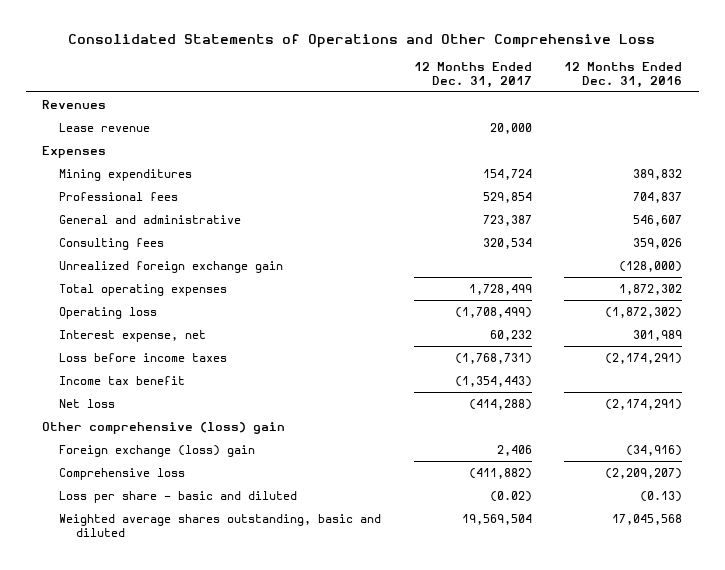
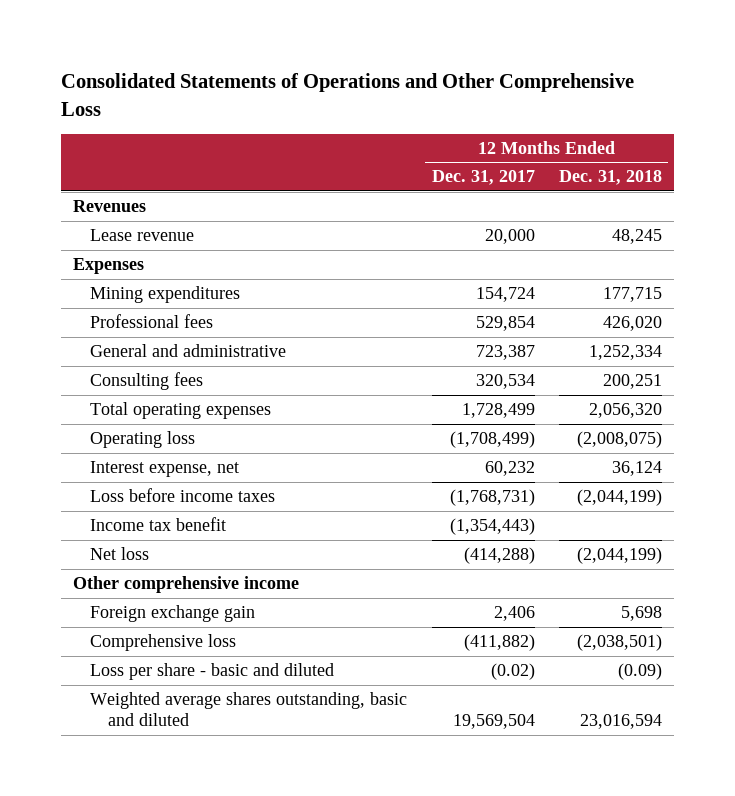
- | 12 Months Ended Dec. 31, 2017 | 12 Months Ended Dec. 31, 2016
+ | 12 Months Ended Dec. 31, 2017 | 12 Months Ended Dec. 31, 2018
- Unrealized foreign exchange gain | | (128,000)
- Other comprehensive (loss) gain
- Foreign exchange (loss) gain | 2,406 | (34,916)
+ Other comprehensive income
+ Foreign exchange gain | 2,406 | 5,698

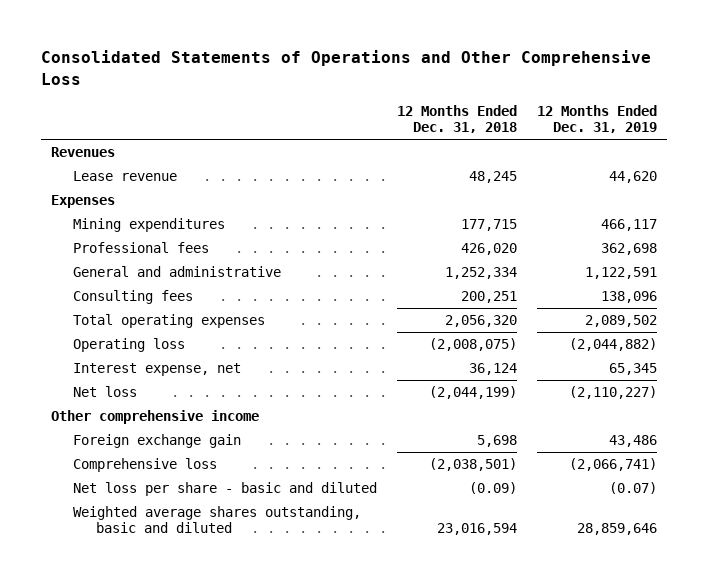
- | 12 Months Ended Dec. 31, 2017 | 12 Months Ended Dec. 31, 2018
+ | 12 Months Ended Dec. 31, 2018 | 12 Months Ended Dec. 31, 2019
- Loss before income taxes | (1,768,731) | (2,044,199)
- Income tax benefit | (1,354,443) |
- Loss per share - basic and diluted | (0.02) | (0.09)
+ Net loss per share - basic and diluted | (0.09) | (0.07)

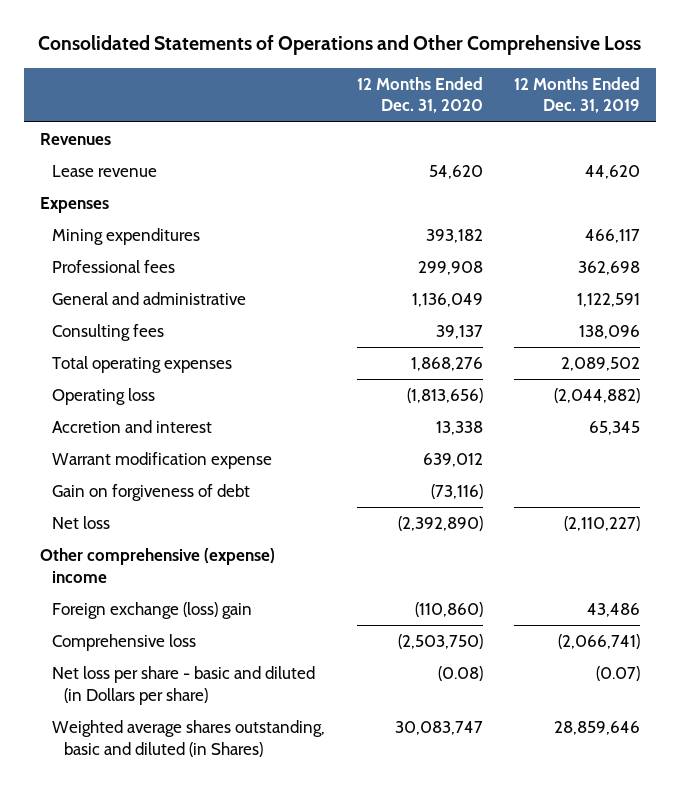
- | 12 Months Ended Dec. 31, 2018 | 12 Months Ended Dec. 31, 2019
+ | 12 Months Ended Dec. 31, 2020 | 12 Months Ended Dec. 31, 2019
- Interest expense, net | 36,124 | 65,345
+ Accretion and interest | 13,338 | 65,345
+ Warrant modification expense | 639,012 |
+ Gain on forgiveness of debt | (73,116) |
- Other comprehensive income
- Foreign exchange gain | 5,698 | 43,486
+ Other comprehensive (expense) income
+ Foreign exchange (loss) gain | (110,860) | 43,486
- Net loss per share - basic and diluted | (0.09) | (0.07)
- Weighted average shares outstanding, basic and diluted | 23,016,594 | 28,859,646
+ Net loss per share - basic and diluted (in Dollars per share) | (0.08) | (0.07)
+ Weighted average shares outstanding, basic and diluted (in Shares) | 30,083,747 | 28,859,646

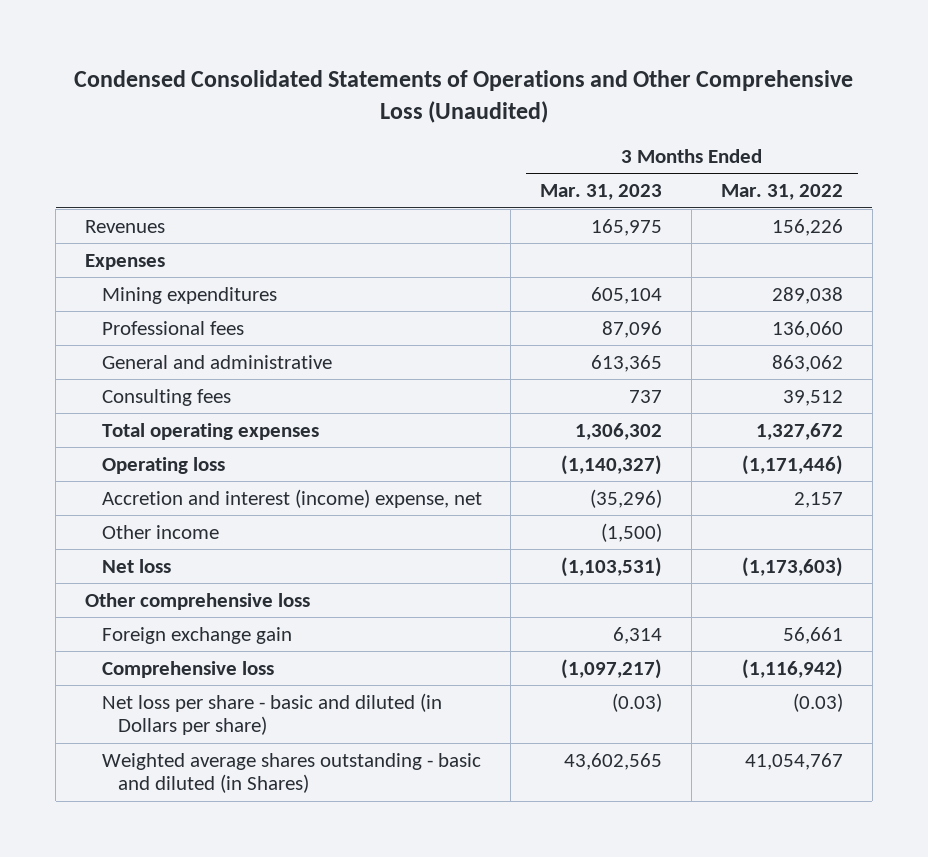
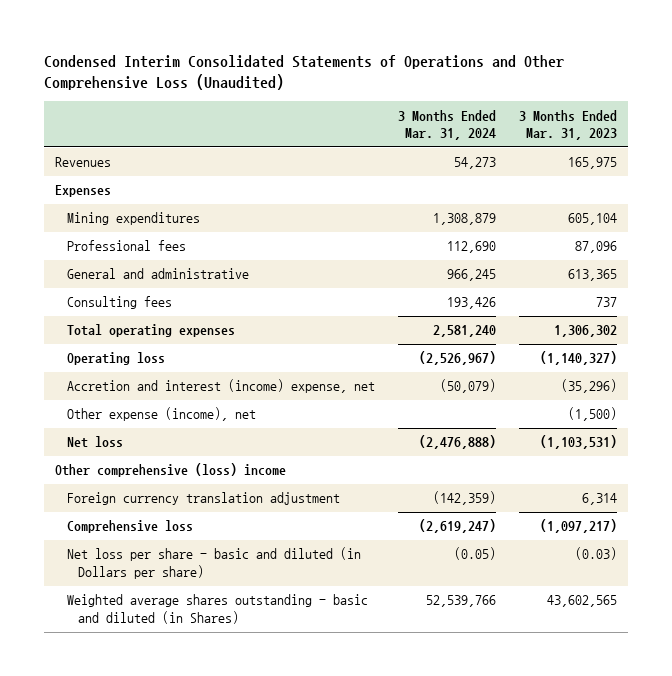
- Condensed Consolidated Statements of Operations and Other Comprehensive Loss (Unaudited)
+ Condensed Interim Consolidated Statements of Operations and Other Comprehensive Loss (Unaudited)
- | 3 Months Ended Mar. 31, 2023 | 3 Months Ended Mar. 31, 2022
+ | 3 Months Ended Mar. 31, 2024 | 3 Months Ended Mar. 31, 2023
- Other income | (1,500) |
+ Other expense (income), net | | (1,500)
- Other comprehensive loss
- Foreign exchange gain | 6,314 | 56,661
+ Other comprehensive (loss) income
+ Foreign currency translation adjustment | (142,359) | 6,314

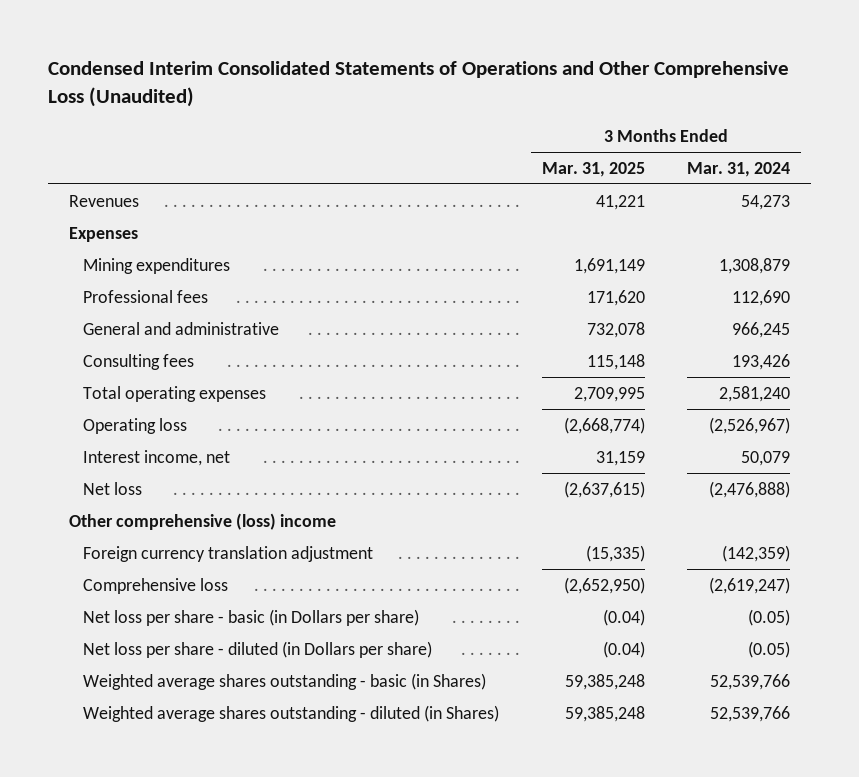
- | 3 Months Ended Mar. 31, 2024 | 3 Months Ended Mar. 31, 2023
+ | 3 Months Ended Mar. 31, 2025 | 3 Months Ended Mar. 31, 2024
- Accretion and interest (income) expense, net | (50,079) | (35,296)
- Other expense (income), net | | (1,500)
+ Interest income, net | 31,159 | 50,079
- Net loss per share - basic and diluted (in Dollars per share) | (0.05) | (0.03)
- Weighted average shares outstanding - basic and diluted (in Shares) | 52,539,766 | 43,602,565
+ Net loss per share - basic (in Dollars per share) | (0.04) | (0.05)
+ Net loss per share - diluted (in Dollars per share) | (0.04) | (0.05)
+ Weighted average shares outstanding - basic (in Shares) | 59,385,248 | 52,539,766
+ Weighted average shares outstanding - diluted (in Shares) | 59,385,248 | 52,539,766

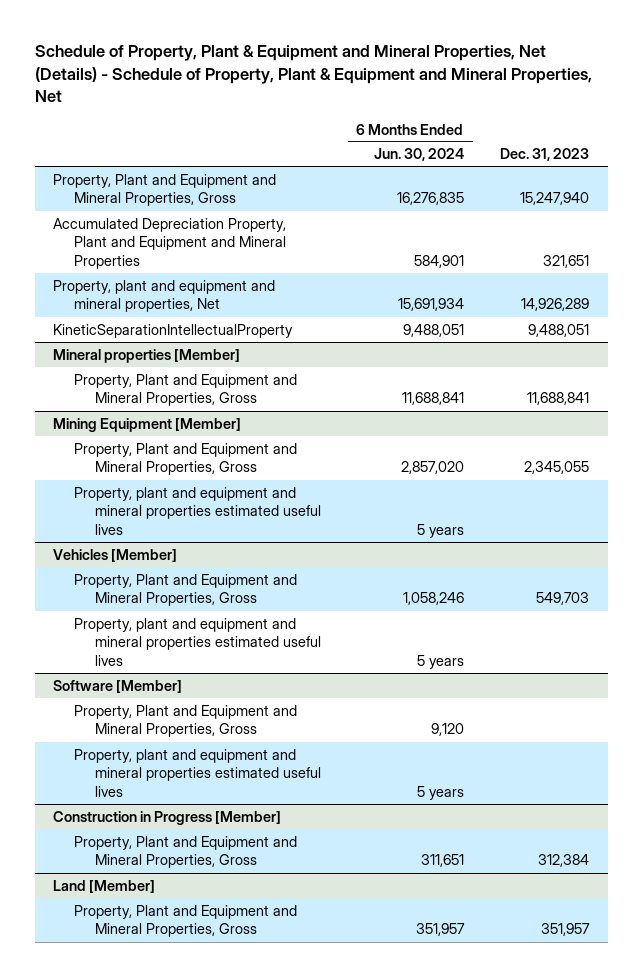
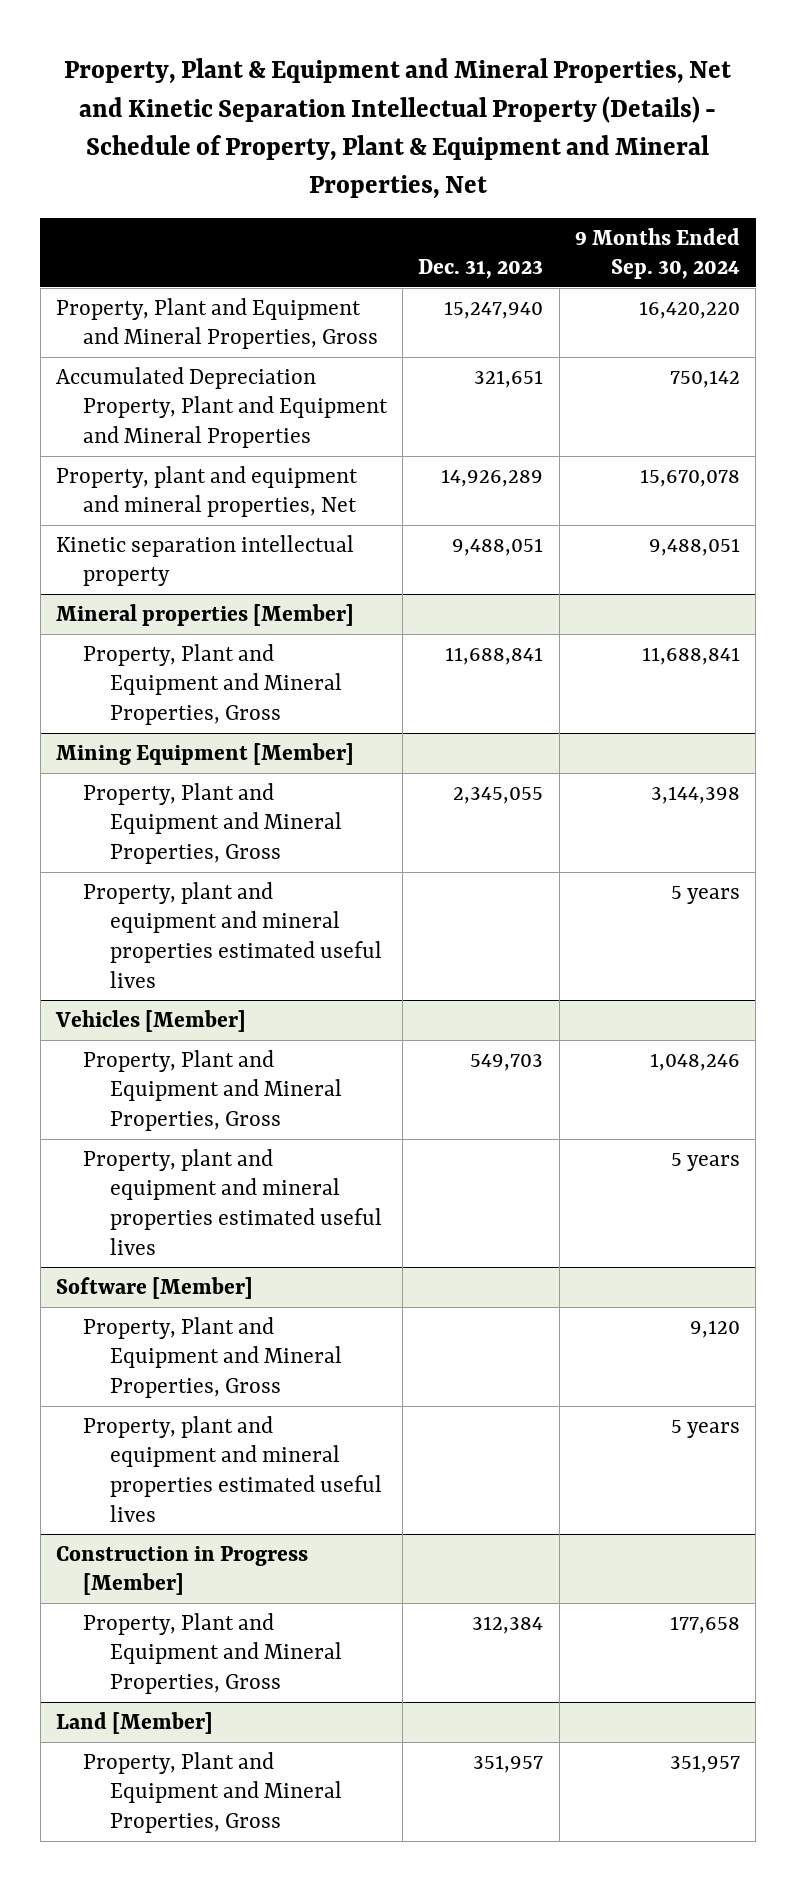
- Schedule of Property, Plant & Equipment and Mineral Properties, Net (Details) - Schedule of Property, Plant & Equipment and Mineral Properties, Net
+ Property, Plant & Equipment and Mineral Properties, Net and Kinetic Separation Intellectual Property (Details) - Schedule of Property, Plant & Equipment and Mineral Properties, Net
- | 6 Months Ended Jun. 30, 2024 | Dec. 31, 2023
+ | Dec. 31, 2023 | 9 Months Ended Sep. 30, 2024
- KineticSeparationIntellectualProperty | 9,488,051 | 9,488,051
+ Kinetic separation intellectual property | 9,488,051 | 9,488,051

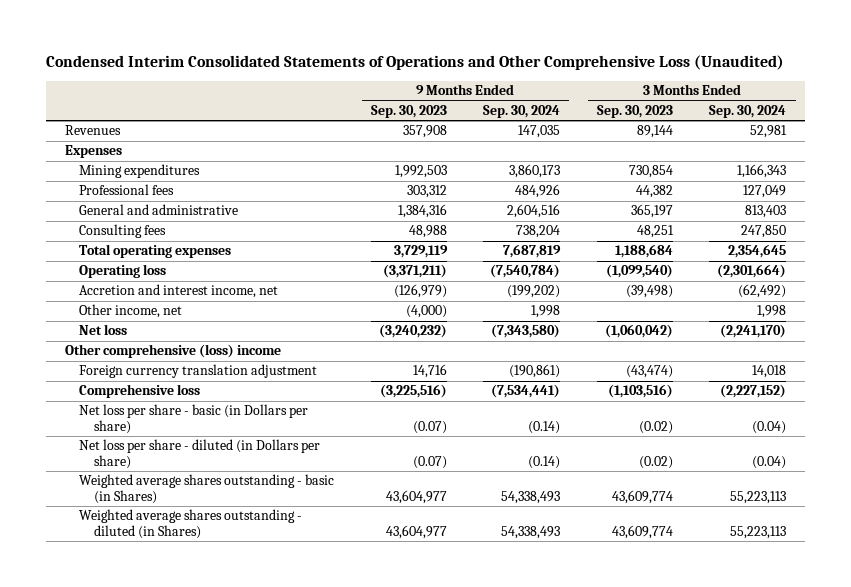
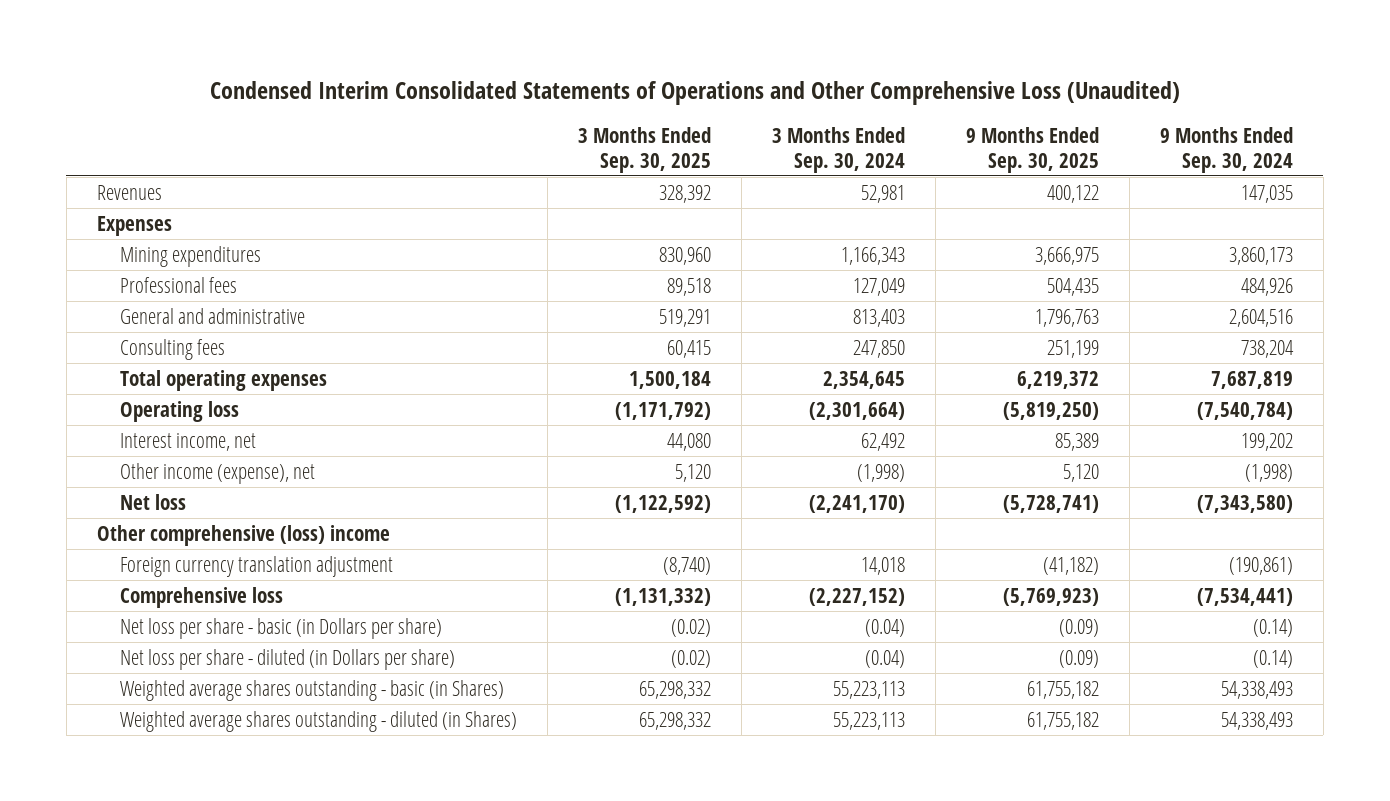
- | 9 Months Ended Sep. 30, 2023 | 9 Months Ended Sep. 30, 2024 | 3 Months Ended Sep. 30, 2023 | 3 Months Ended Sep. 30, 2024
+ | 3 Months Ended Sep. 30, 2025 | 3 Months Ended Sep. 30, 2024 | 9 Months Ended Sep. 30, 2025 | 9 Months Ended Sep. 30, 2024
- Accretion and interest income, net | (126,979) | (199,202) | (39,498) | (62,492)
- Other income, net | (4,000) | 1,998 | | 1,998
+ Interest income, net | 44,080 | 62,492 | 85,389 | 199,202
+ Other income (expense), net | 5,120 | (1,998) | 5,120 | (1,998)

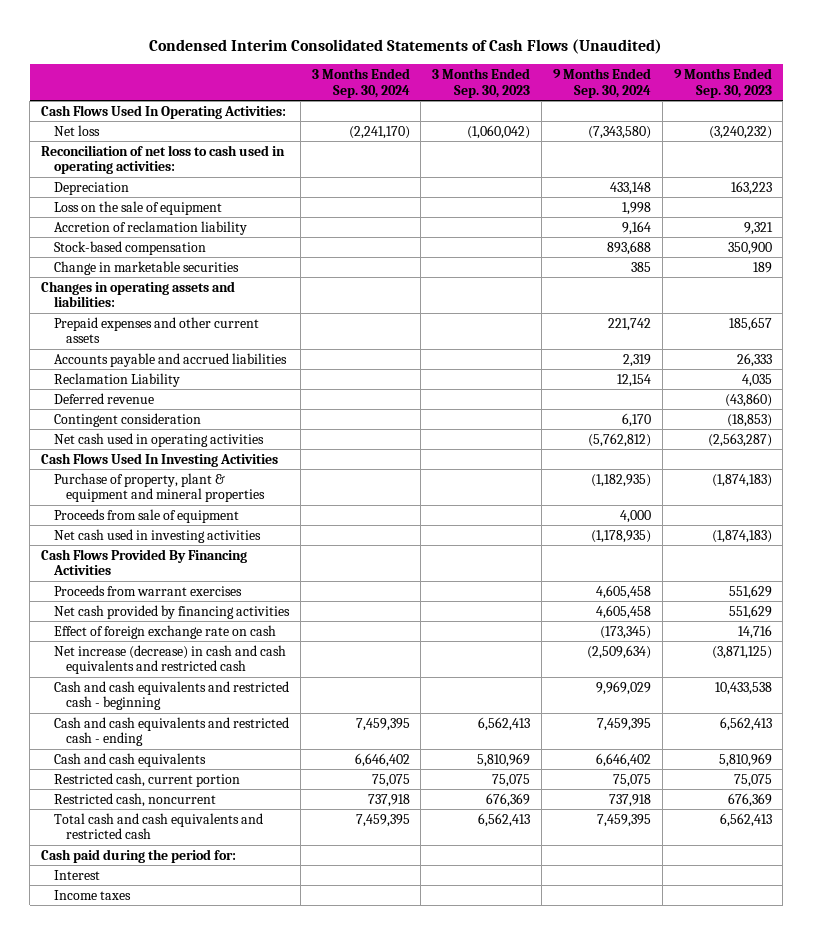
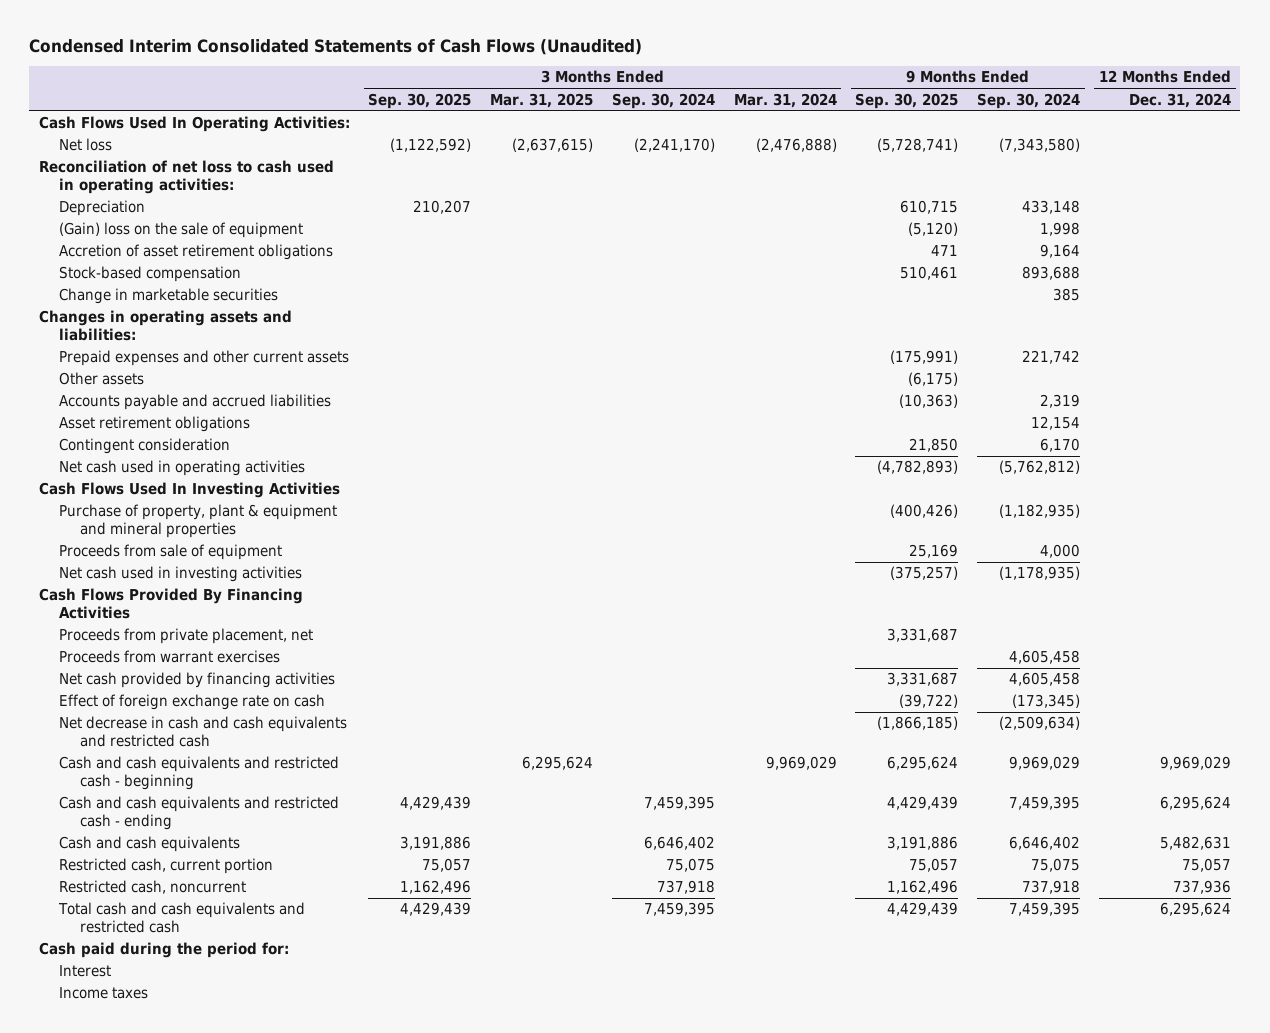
- | 3 Months Ended Sep. 30, 2024 | 3 Months Ended Sep. 30, 2023 | 9 Months Ended Sep. 30, 2024 | 9 Months Ended Sep. 30, 2023
+ | 3 Months Ended Sep. 30, 2025 | 3 Months Ended Mar. 31, 2025 | 3 Months Ended Sep. 30, 2024 | 3 Months Ended Mar. 31, 2024 | 9 Months Ended Sep. 30, 2025 | 9 Months Ended Sep. 30, 2024 | 12 Months Ended Dec. 31, 2024
- Loss on the sale of equipment | | | 1,998 |
- Accretion of reclamation liability | | | 9,164 | 9,321
+ (Gain) loss on the sale of equipment | | | | | (5,120) | 1,998 |
+ Accretion of asset retirement obligations | | | | | 471 | 9,164 |
+ Other assets | | | | | (6,175) | |
- Reclamation Liability | | | 12,154 | 4,035
- Deferred revenue | | | | (43,860)
+ Asset retirement obligations | | | | | | 12,154 |
+ Proceeds from private placement, net | | | | | 3,331,687 | |
- Net increase (decrease) in cash and cash equivalents and restricted cash | | | (2,509,634) | (3,871,125)
+ Net decrease in cash and cash equivalents and restricted cash | | | | | (1,866,185) | (2,509,634) |

